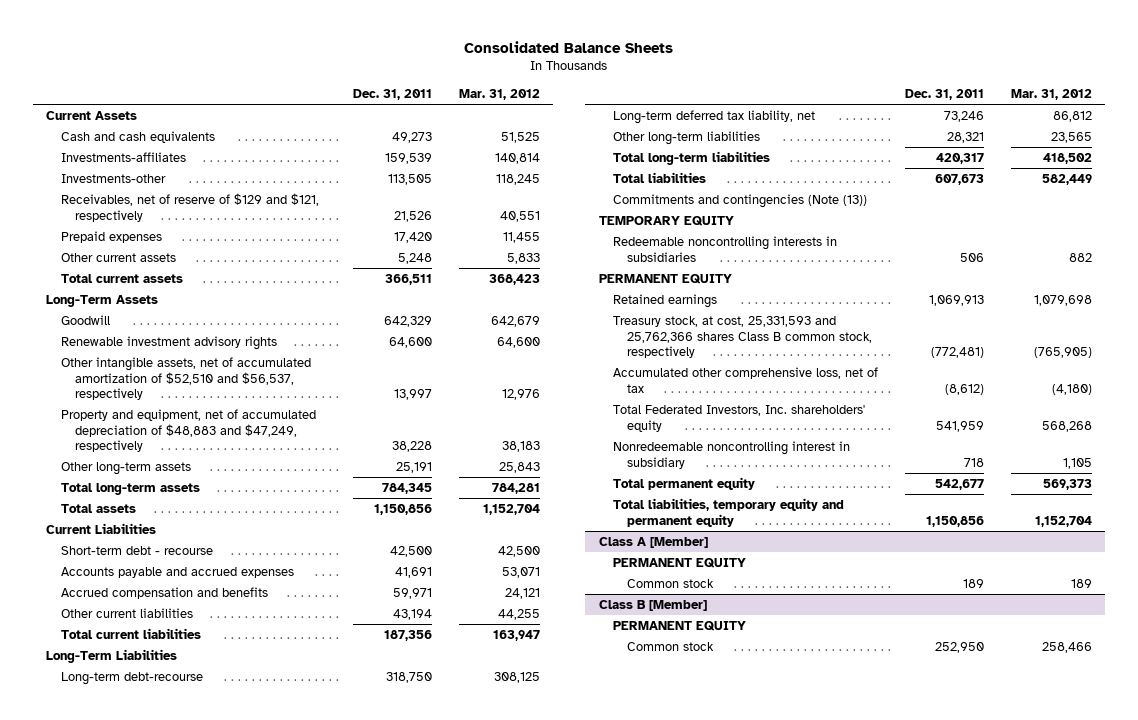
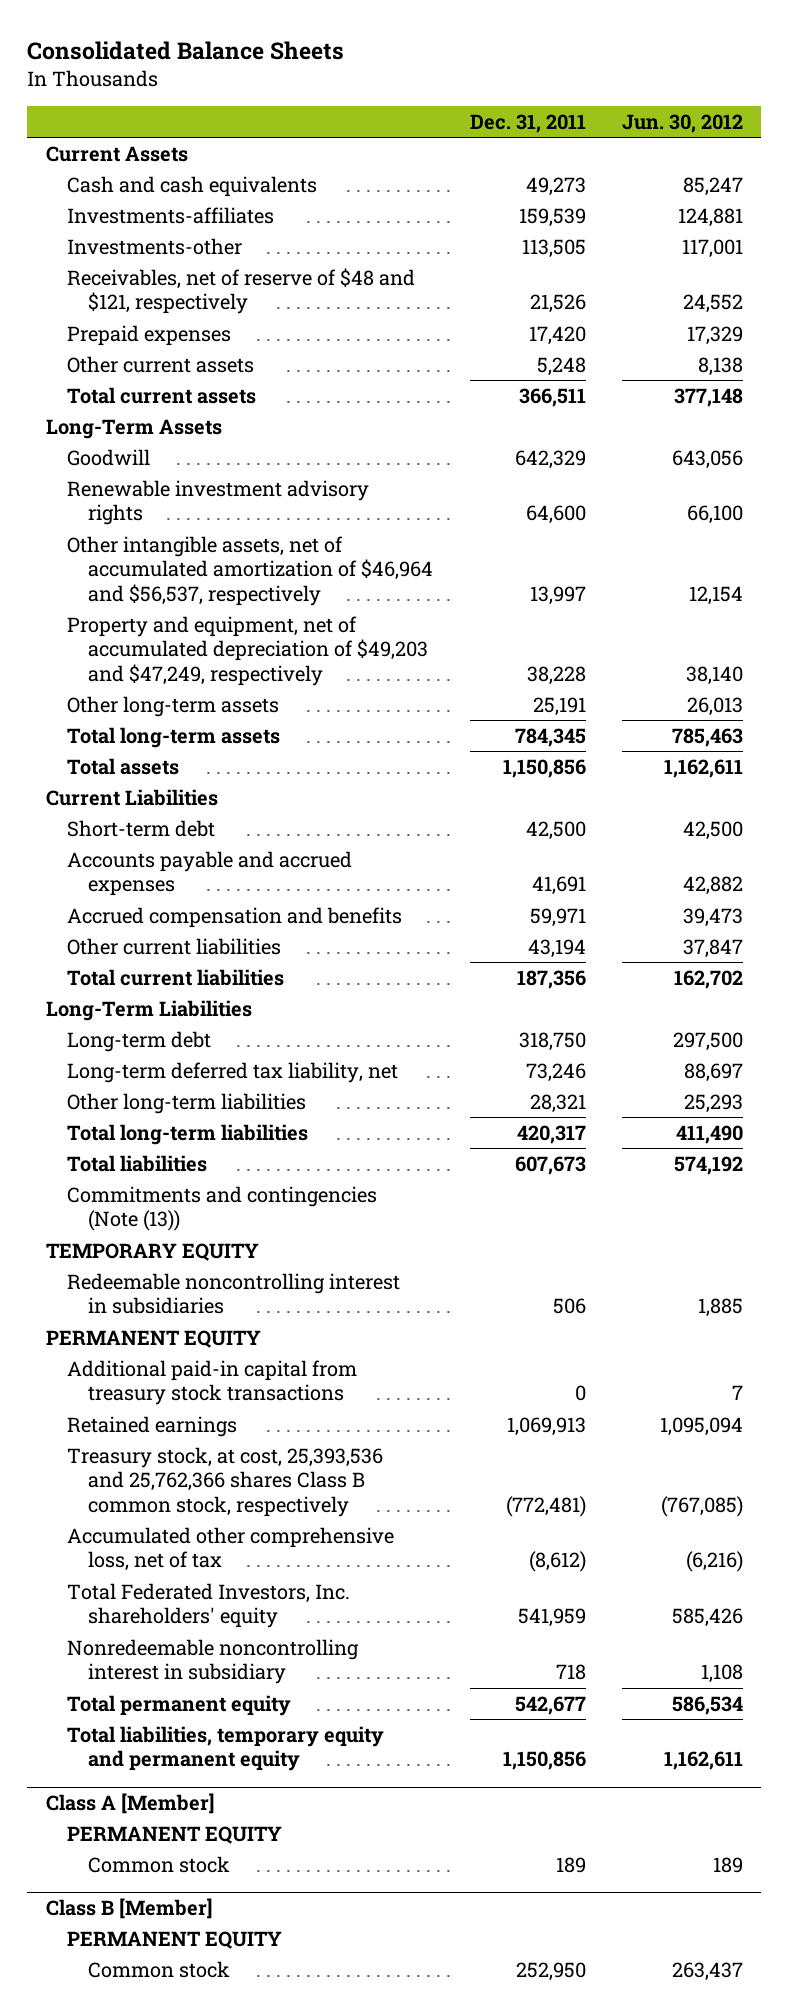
- | Dec. 31, 2011 | Mar. 31, 2012
+ | Dec. 31, 2011 | Jun. 30, 2012
- Receivables, net of reserve of $129 and $121, respectively | 21,526 | 40,551
+ Receivables, net of reserve of $48 and $121, respectively | 21,526 | 24,552
- Other intangible assets, net of accumulated amortization of $52,510 and $56,537, respectively | 13,997 | 12,976
- Property and equipment, net of accumulated depreciation of $48,883 and $47,249, respectively | 38,228 | 38,183
+ Other intangible assets, net of accumulated amortization of $46,964 and $56,537, respectively | 13,997 | 12,154
+ Property and equipment, net of accumulated depreciation of $49,203 and $47,249, respectively | 38,228 | 38,140
- Short-term debt - recourse | 42,500 | 42,500
+ Short-term debt | 42,500 | 42,500
- Long-term debt-recourse | 318,750 | 308,125
+ Long-term debt | 318,750 | 297,500
- Redeemable noncontrolling interests in subsidiaries | 506 | 882
+ Redeemable noncontrolling interest in subsidiaries | 506 | 1,885
+ Additional paid-in capital from treasury stock transactions | 0 | 7
- Treasury stock, at cost, 25,331,593 and 25,762,366 shares Class B common stock, respectively | (772,481) | (765,905)
+ Treasury stock, at cost, 25,393,536 and 25,762,366 shares Class B common stock, respectively | (772,481) | (767,085)

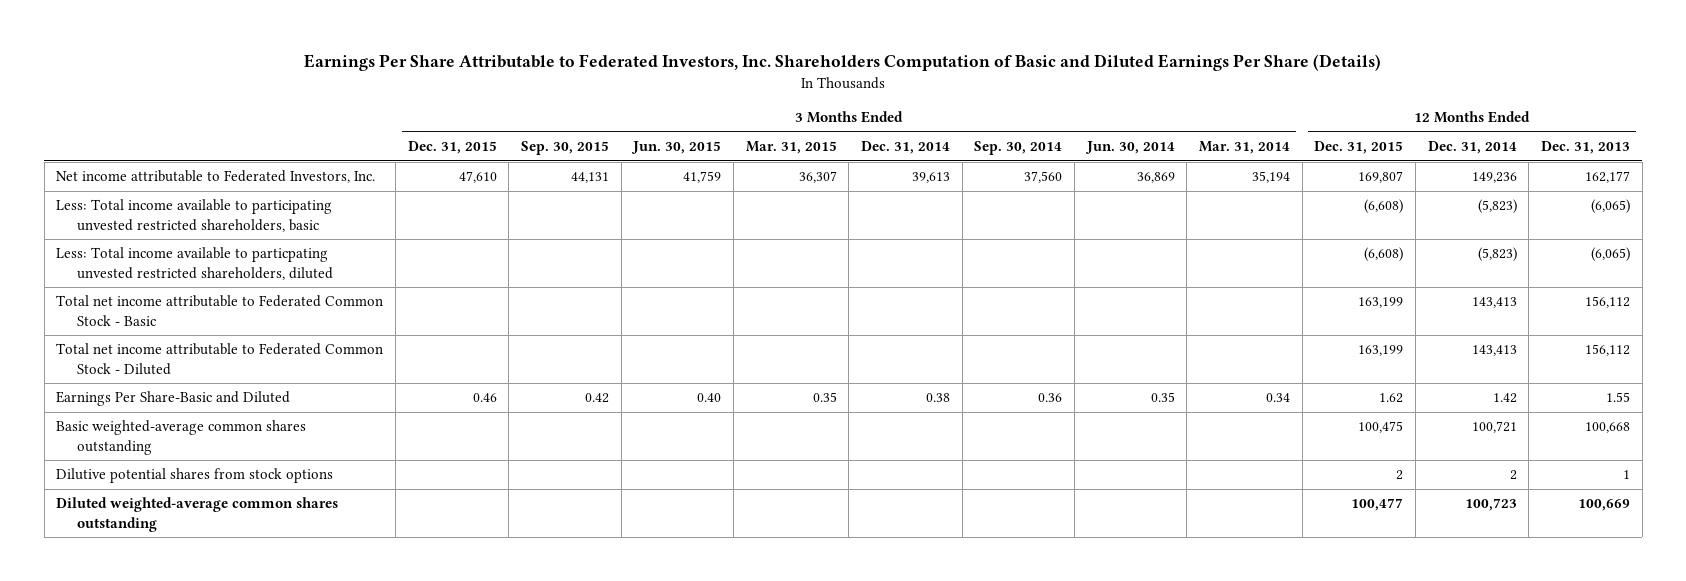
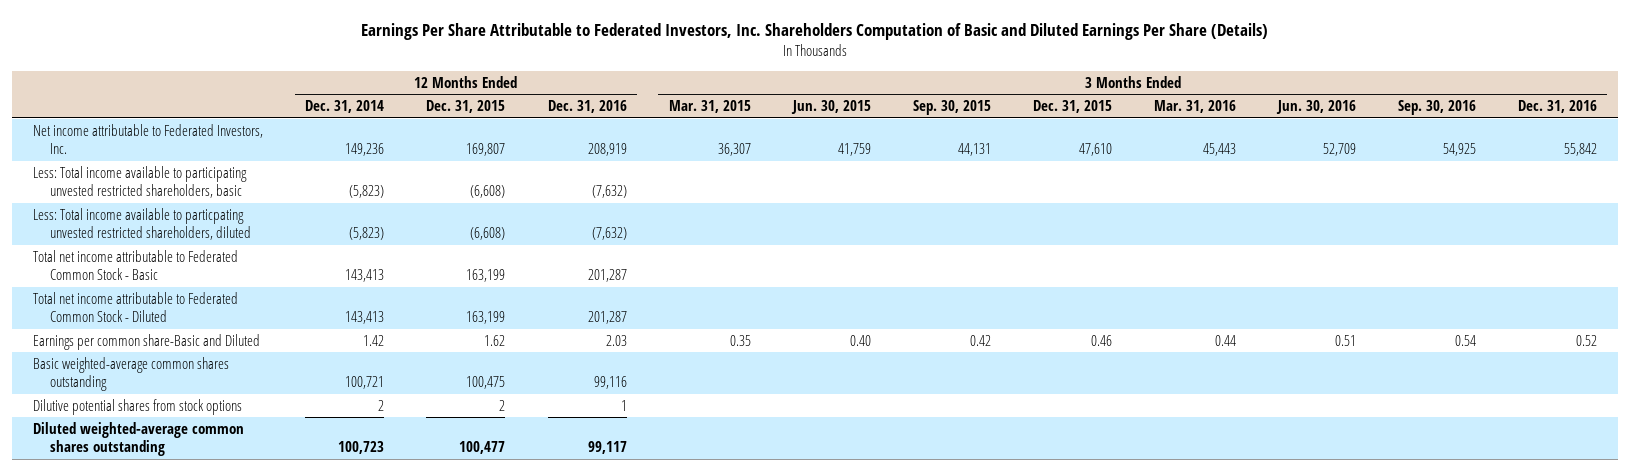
- | 3 Months Ended Dec. 31, 2015 | 3 Months Ended Sep. 30, 2015 | 3 Months Ended Jun. 30, 2015 | 3 Months Ended Mar. 31, 2015 | 3 Months Ended Dec. 31, 2014 | 3 Months Ended Sep. 30, 2014 | 3 Months Ended Jun. 30, 2014 | 3 Months Ended Mar. 31, 2014 | 12 Months Ended Dec. 31, 2015 | 12 Months Ended Dec. 31, 2014 | 12 Months Ended Dec. 31, 2013
+ | 12 Months Ended Dec. 31, 2014 | 12 Months Ended Dec. 31, 2015 | 12 Months Ended Dec. 31, 2016 | 3 Months Ended Mar. 31, 2015 | 3 Months Ended Jun. 30, 2015 | 3 Months Ended Sep. 30, 2015 | 3 Months Ended Dec. 31, 2015 | 3 Months Ended Mar. 31, 2016 | 3 Months Ended Jun. 30, 2016 | 3 Months Ended Sep. 30, 2016 | 3 Months Ended Dec. 31, 2016
- Earnings Per Share-Basic and Diluted | 0.46 | 0.42 | 0.40 | 0.35 | 0.38 | 0.36 | 0.35 | 0.34 | 1.62 | 1.42 | 1.55
+ Earnings per common share-Basic and Diluted | 1.42 | 1.62 | 2.03 | 0.35 | 0.40 | 0.42 | 0.46 | 0.44 | 0.51 | 0.54 | 0.52

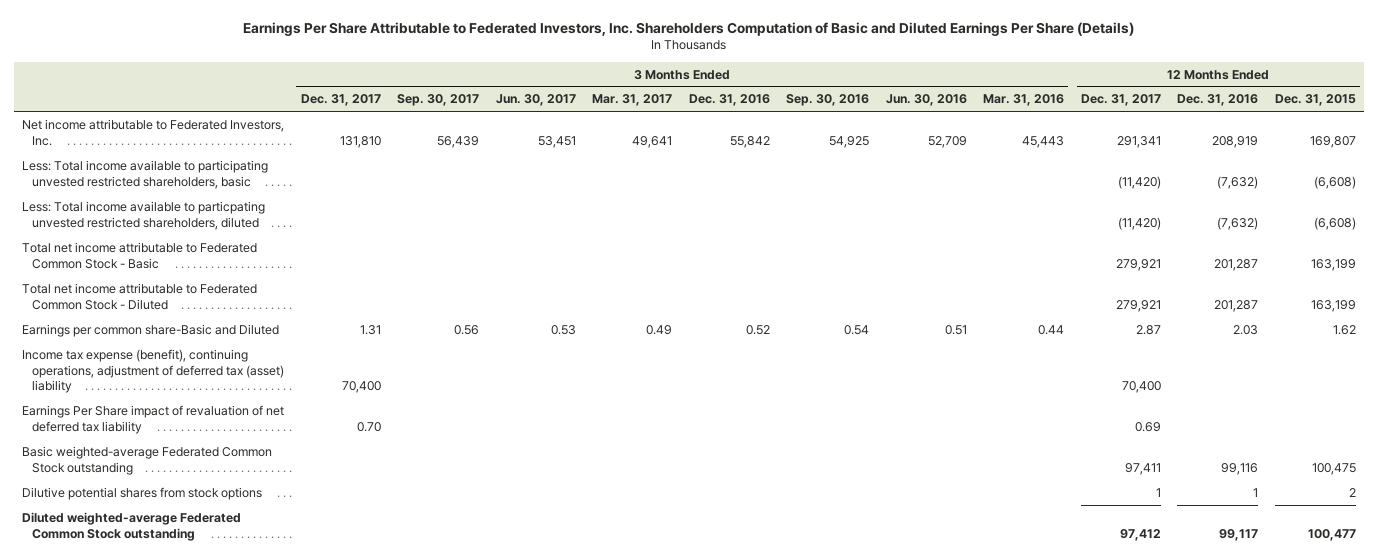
- | 12 Months Ended Dec. 31, 2014 | 12 Months Ended Dec. 31, 2015 | 12 Months Ended Dec. 31, 2016 | 3 Months Ended Mar. 31, 2015 | 3 Months Ended Jun. 30, 2015 | 3 Months Ended Sep. 30, 2015 | 3 Months Ended Dec. 31, 2015 | 3 Months Ended Mar. 31, 2016 | 3 Months Ended Jun. 30, 2016 | 3 Months Ended Sep. 30, 2016 | 3 Months Ended Dec. 31, 2016
+ | 3 Months Ended Dec. 31, 2017 | 3 Months Ended Sep. 30, 2017 | 3 Months Ended Jun. 30, 2017 | 3 Months Ended Mar. 31, 2017 | 3 Months Ended Dec. 31, 2016 | 3 Months Ended Sep. 30, 2016 | 3 Months Ended Jun. 30, 2016 | 3 Months Ended Mar. 31, 2016 | 12 Months Ended Dec. 31, 2017 | 12 Months Ended Dec. 31, 2016 | 12 Months Ended Dec. 31, 2015
- Basic weighted-average common shares outstanding | 100,721 | 100,475 | 99,116 | | | | | | | |
+ Income tax expense (benefit), continuing operations, adjustment of deferred tax (asset) liability | 70,400 | | | | | | | | 70,400 | |
+ Earnings Per Share impact of revaluation of net deferred tax liability | 0.70 | | | | | | | | 0.69 | |
+ Basic weighted-average Federated Common Stock outstanding | | | | | | | | | 97,411 | 99,116 | 100,475
- Diluted weighted-average common shares outstanding | 100,723 | 100,477 | 99,117 | | | | | | | |
+ Diluted weighted-average Federated Common Stock outstanding | | | | | | | | | 97,412 | 99,117 | 100,477

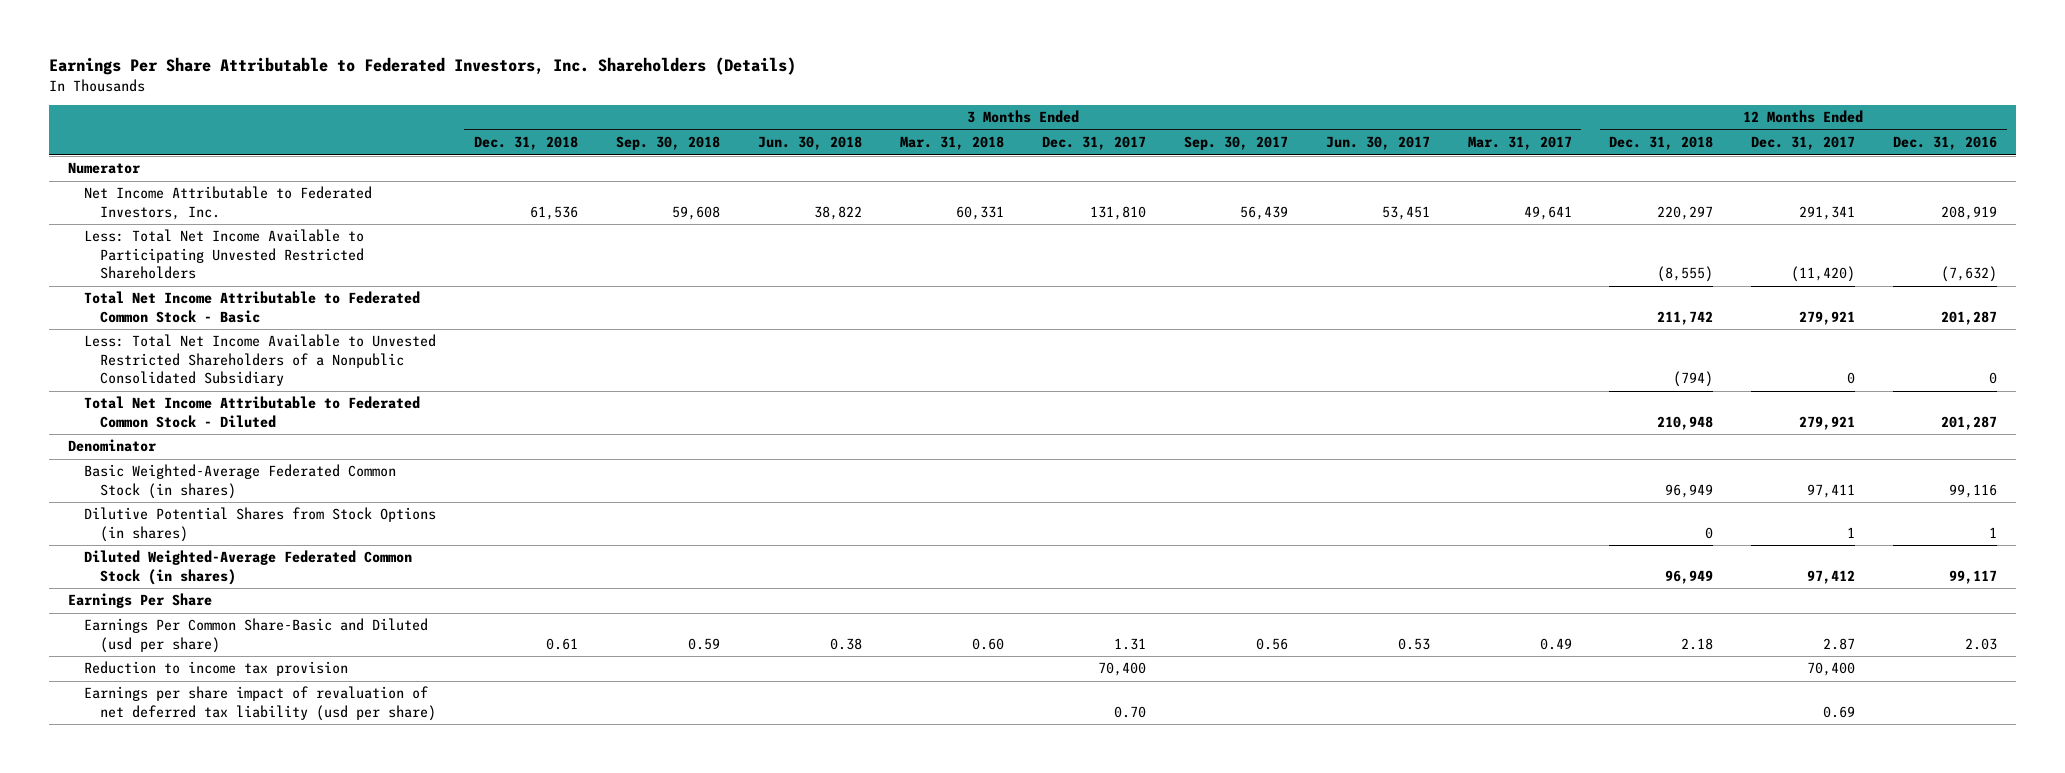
- Earnings Per Share Attributable to Federated Investors, Inc. Shareholders Computation of Basic and Diluted Earnings Per Share (Details)
+ Earnings Per Share Attributable to Federated Investors, Inc. Shareholders (Details)
- | 3 Months Ended Dec. 31, 2017 | 3 Months Ended Sep. 30, 2017 | 3 Months Ended Jun. 30, 2017 | 3 Months Ended Mar. 31, 2017 | 3 Months Ended Dec. 31, 2016 | 3 Months Ended Sep. 30, 2016 | 3 Months Ended Jun. 30, 2016 | 3 Months Ended Mar. 31, 2016 | 12 Months Ended Dec. 31, 2017 | 12 Months Ended Dec. 31, 2016 | 12 Months Ended Dec. 31, 2015
+ | 3 Months Ended Dec. 31, 2018 | 3 Months Ended Sep. 30, 2018 | 3 Months Ended Jun. 30, 2018 | 3 Months Ended Mar. 31, 2018 | 3 Months Ended Dec. 31, 2017 | 3 Months Ended Sep. 30, 2017 | 3 Months Ended Jun. 30, 2017 | 3 Months Ended Mar. 31, 2017 | 12 Months Ended Dec. 31, 2018 | 12 Months Ended Dec. 31, 2017 | 12 Months Ended Dec. 31, 2016
- Net income attributable to Federated Investors, Inc. | 131,810 | 56,439 | 53,451 | 49,641 | 55,842 | 54,925 | 52,709 | 45,443 | 291,341 | 208,919 | 169,807
- Less: Total income available to participating unvested restricted shareholders, basic | | | | | | | | | (11,420) | (7,632) | (6,608)
- Less: Total income available to particpating unvested restricted shareholders, diluted | | | | | | | | | (11,420) | (7,632) | (6,608)
- Total net income attributable to Federated Common Stock - Basic | | | | | | | | | 279,921 | 201,287 | 163,199
- Total net income attributable to Federated Common Stock - Diluted | | | | | | | | | 279,921 | 201,287 | 163,199
- Earnings per common share-Basic and Diluted | 1.31 | 0.56 | 0.53 | 0.49 | 0.52 | 0.54 | 0.51 | 0.44 | 2.87 | 2.03 | 1.62
- Income tax expense (benefit), continuing operations, adjustment of deferred tax (asset) liability | 70,400 | | | | | | | | 70,400 | |
- Earnings Per Share impact of revaluation of net deferred tax liability | 0.70 | | | | | | | | 0.69 | |
- Basic weighted-average Federated Common Stock outstanding | | | | | | | | | 97,411 | 99,116 | 100,475
- Dilutive potential shares from stock options | | | | | | | | | 1 | 1 | 2
- Diluted weighted-average Federated Common Stock outstanding | | | | | | | | | 97,412 | 99,117 | 100,477
+ Numerator
+ Net Income Attributable to Federated Investors, Inc. | 61,536 | 59,608 | 38,822 | 60,331 | 131,810 | 56,439 | 53,451 | 49,641 | 220,297 | 291,341 | 208,919
+ Less: Total Net Income Available to Participating Unvested Restricted Shareholders | | | | | | | | | (8,555) | (11,420) | (7,632)
+ Total Net Income Attributable to Federated Common Stock - Basic | | | | | | | | | 211,742 | 279,921 | 201,287
+ Less: Total Net Income Available to Unvested Restricted Shareholders of a Nonpublic Consolidated Subsidiary | | | | | | | | | (794) | 0 | 0
+ Total Net Income Attributable to Federated Common Stock - Diluted | | | | | | | | | 210,948 | 279,921 | 201,287
+ Denominator
+ Basic Weighted-Average Federated Common Stock (in shares) | | | | | | | | | 96,949 | 97,411 | 99,116
+ Dilutive Potential Shares from Stock Options (in shares) | | | | | | | | | 0 | 1 | 1
+ Diluted Weighted-Average Federated Common Stock (in shares) | | | | | | | | | 96,949 | 97,412 | 99,117
+ Earnings Per Share
+ Earnings Per Common Share-Basic and Diluted (usd per share) | 0.61 | 0.59 | 0.38 | 0.60 | 1.31 | 0.56 | 0.53 | 0.49 | 2.18 | 2.87 | 2.03
+ Reduction to income tax provision | | | | | 70,400 | | | | | 70,400 |
+ Earnings per share impact of revaluation of net deferred tax liability (usd per share) | | | | | 0.70 | | | | | 0.69 |

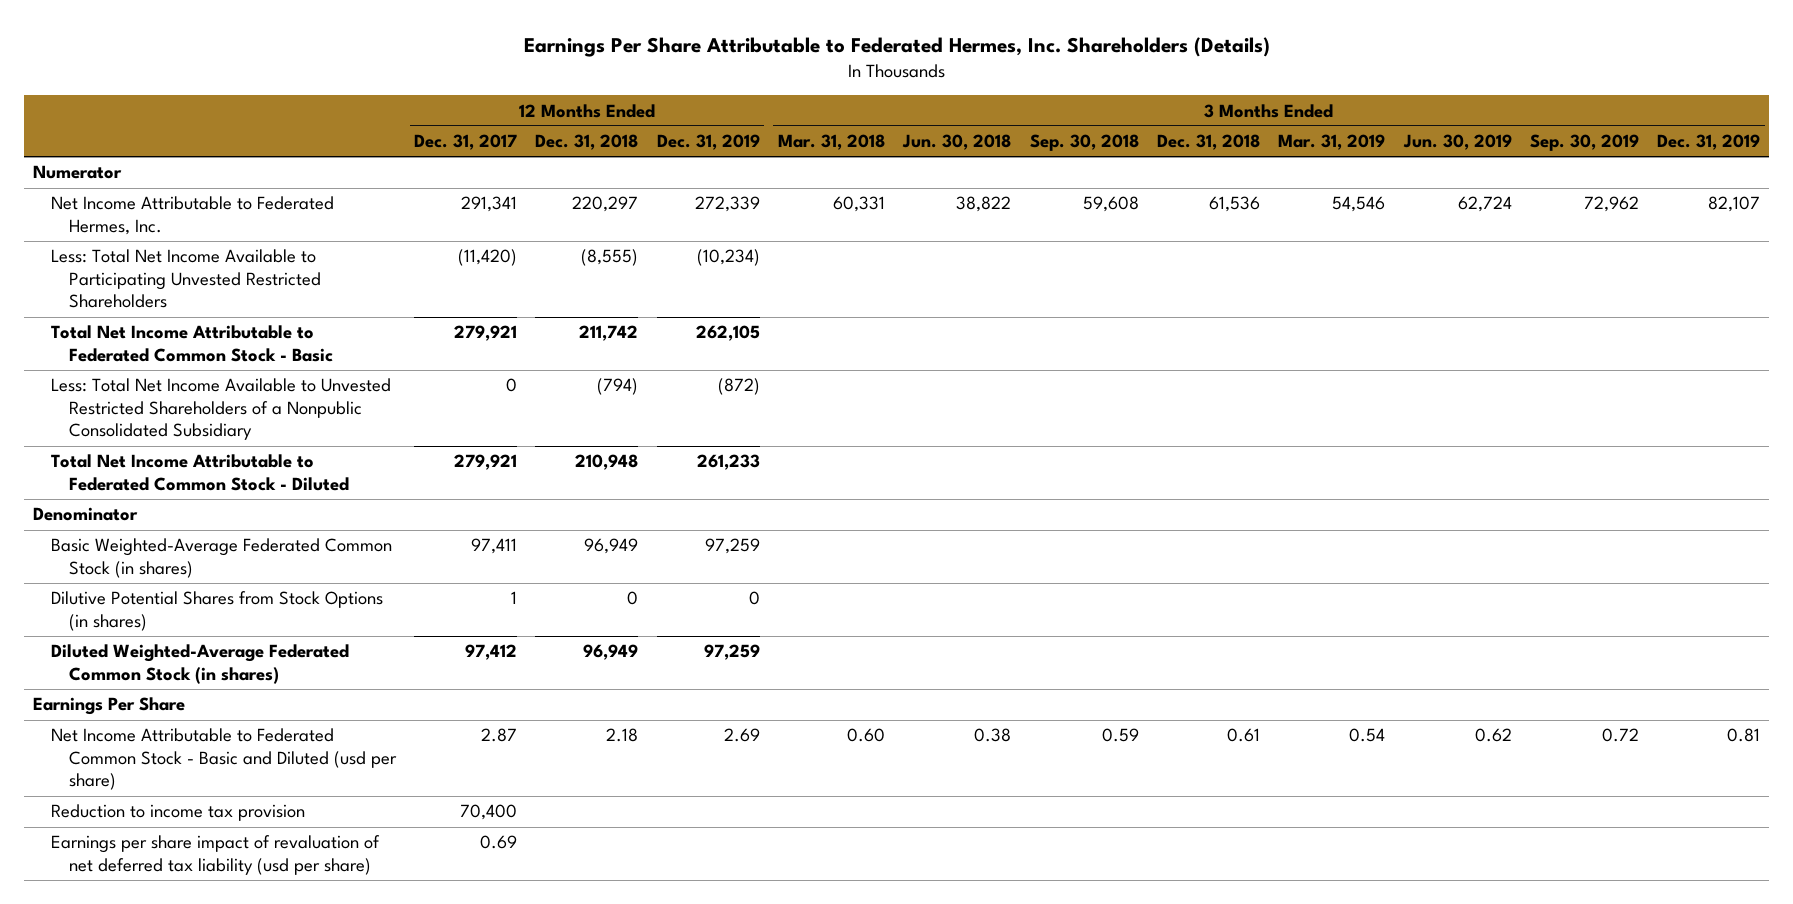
- Earnings Per Share Attributable to Federated Investors, Inc. Shareholders (Details)
+ Earnings Per Share Attributable to Federated Hermes, Inc. Shareholders (Details)
- | 3 Months Ended Dec. 31, 2018 | 3 Months Ended Sep. 30, 2018 | 3 Months Ended Jun. 30, 2018 | 3 Months Ended Mar. 31, 2018 | 3 Months Ended Dec. 31, 2017 | 3 Months Ended Sep. 30, 2017 | 3 Months Ended Jun. 30, 2017 | 3 Months Ended Mar. 31, 2017 | 12 Months Ended Dec. 31, 2018 | 12 Months Ended Dec. 31, 2017 | 12 Months Ended Dec. 31, 2016
+ | 12 Months Ended Dec. 31, 2017 | 12 Months Ended Dec. 31, 2018 | 12 Months Ended Dec. 31, 2019 | 3 Months Ended Mar. 31, 2018 | 3 Months Ended Jun. 30, 2018 | 3 Months Ended Sep. 30, 2018 | 3 Months Ended Dec. 31, 2018 | 3 Months Ended Mar. 31, 2019 | 3 Months Ended Jun. 30, 2019 | 3 Months Ended Sep. 30, 2019 | 3 Months Ended Dec. 31, 2019
- Net Income Attributable to Federated Investors, Inc. | 61,536 | 59,608 | 38,822 | 60,331 | 131,810 | 56,439 | 53,451 | 49,641 | 220,297 | 291,341 | 208,919
+ Net Income Attributable to Federated Hermes, Inc. | 291,341 | 220,297 | 272,339 | 60,331 | 38,822 | 59,608 | 61,536 | 54,546 | 62,724 | 72,962 | 82,107
- Earnings Per Common Share-Basic and Diluted (usd per share) | 0.61 | 0.59 | 0.38 | 0.60 | 1.31 | 0.56 | 0.53 | 0.49 | 2.18 | 2.87 | 2.03
+ Net Income Attributable to Federated Common Stock - Basic and Diluted (usd per share) | 2.87 | 2.18 | 2.69 | 0.60 | 0.38 | 0.59 | 0.61 | 0.54 | 0.62 | 0.72 | 0.81

